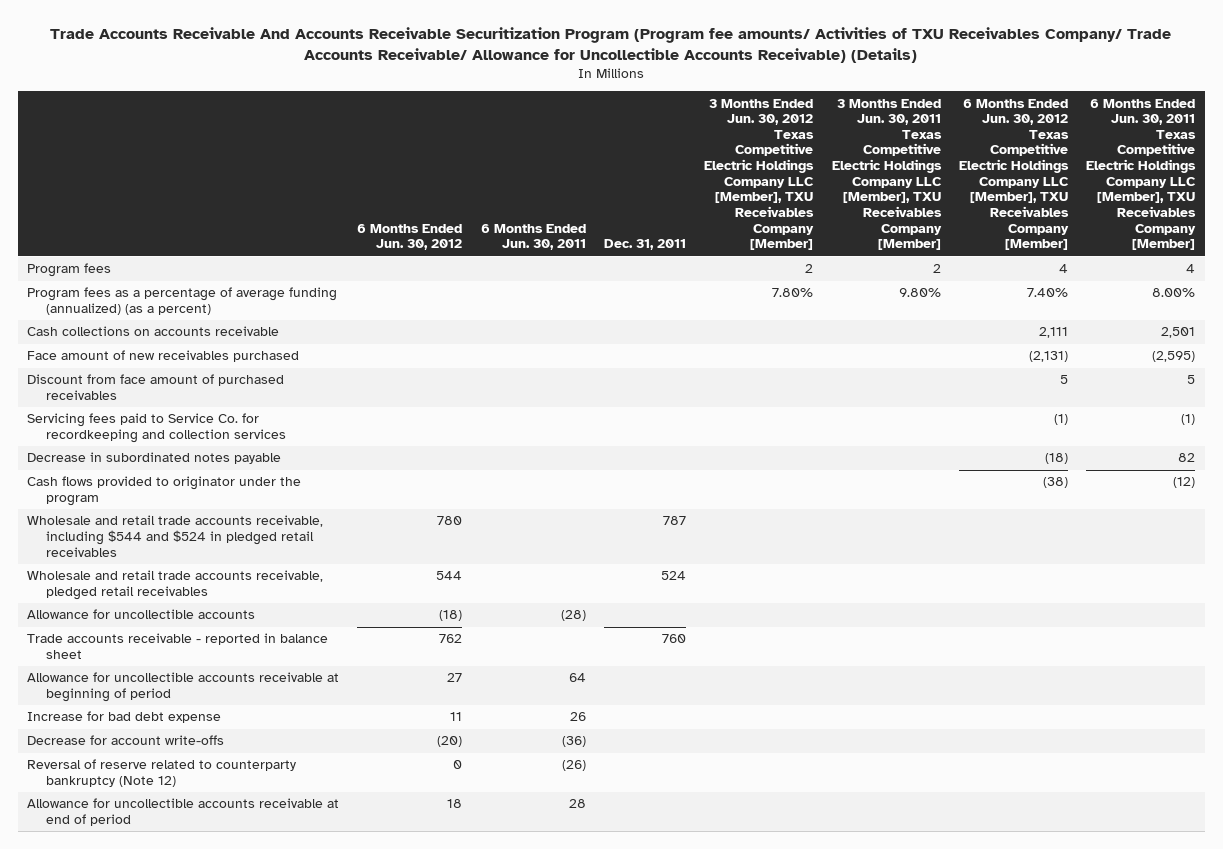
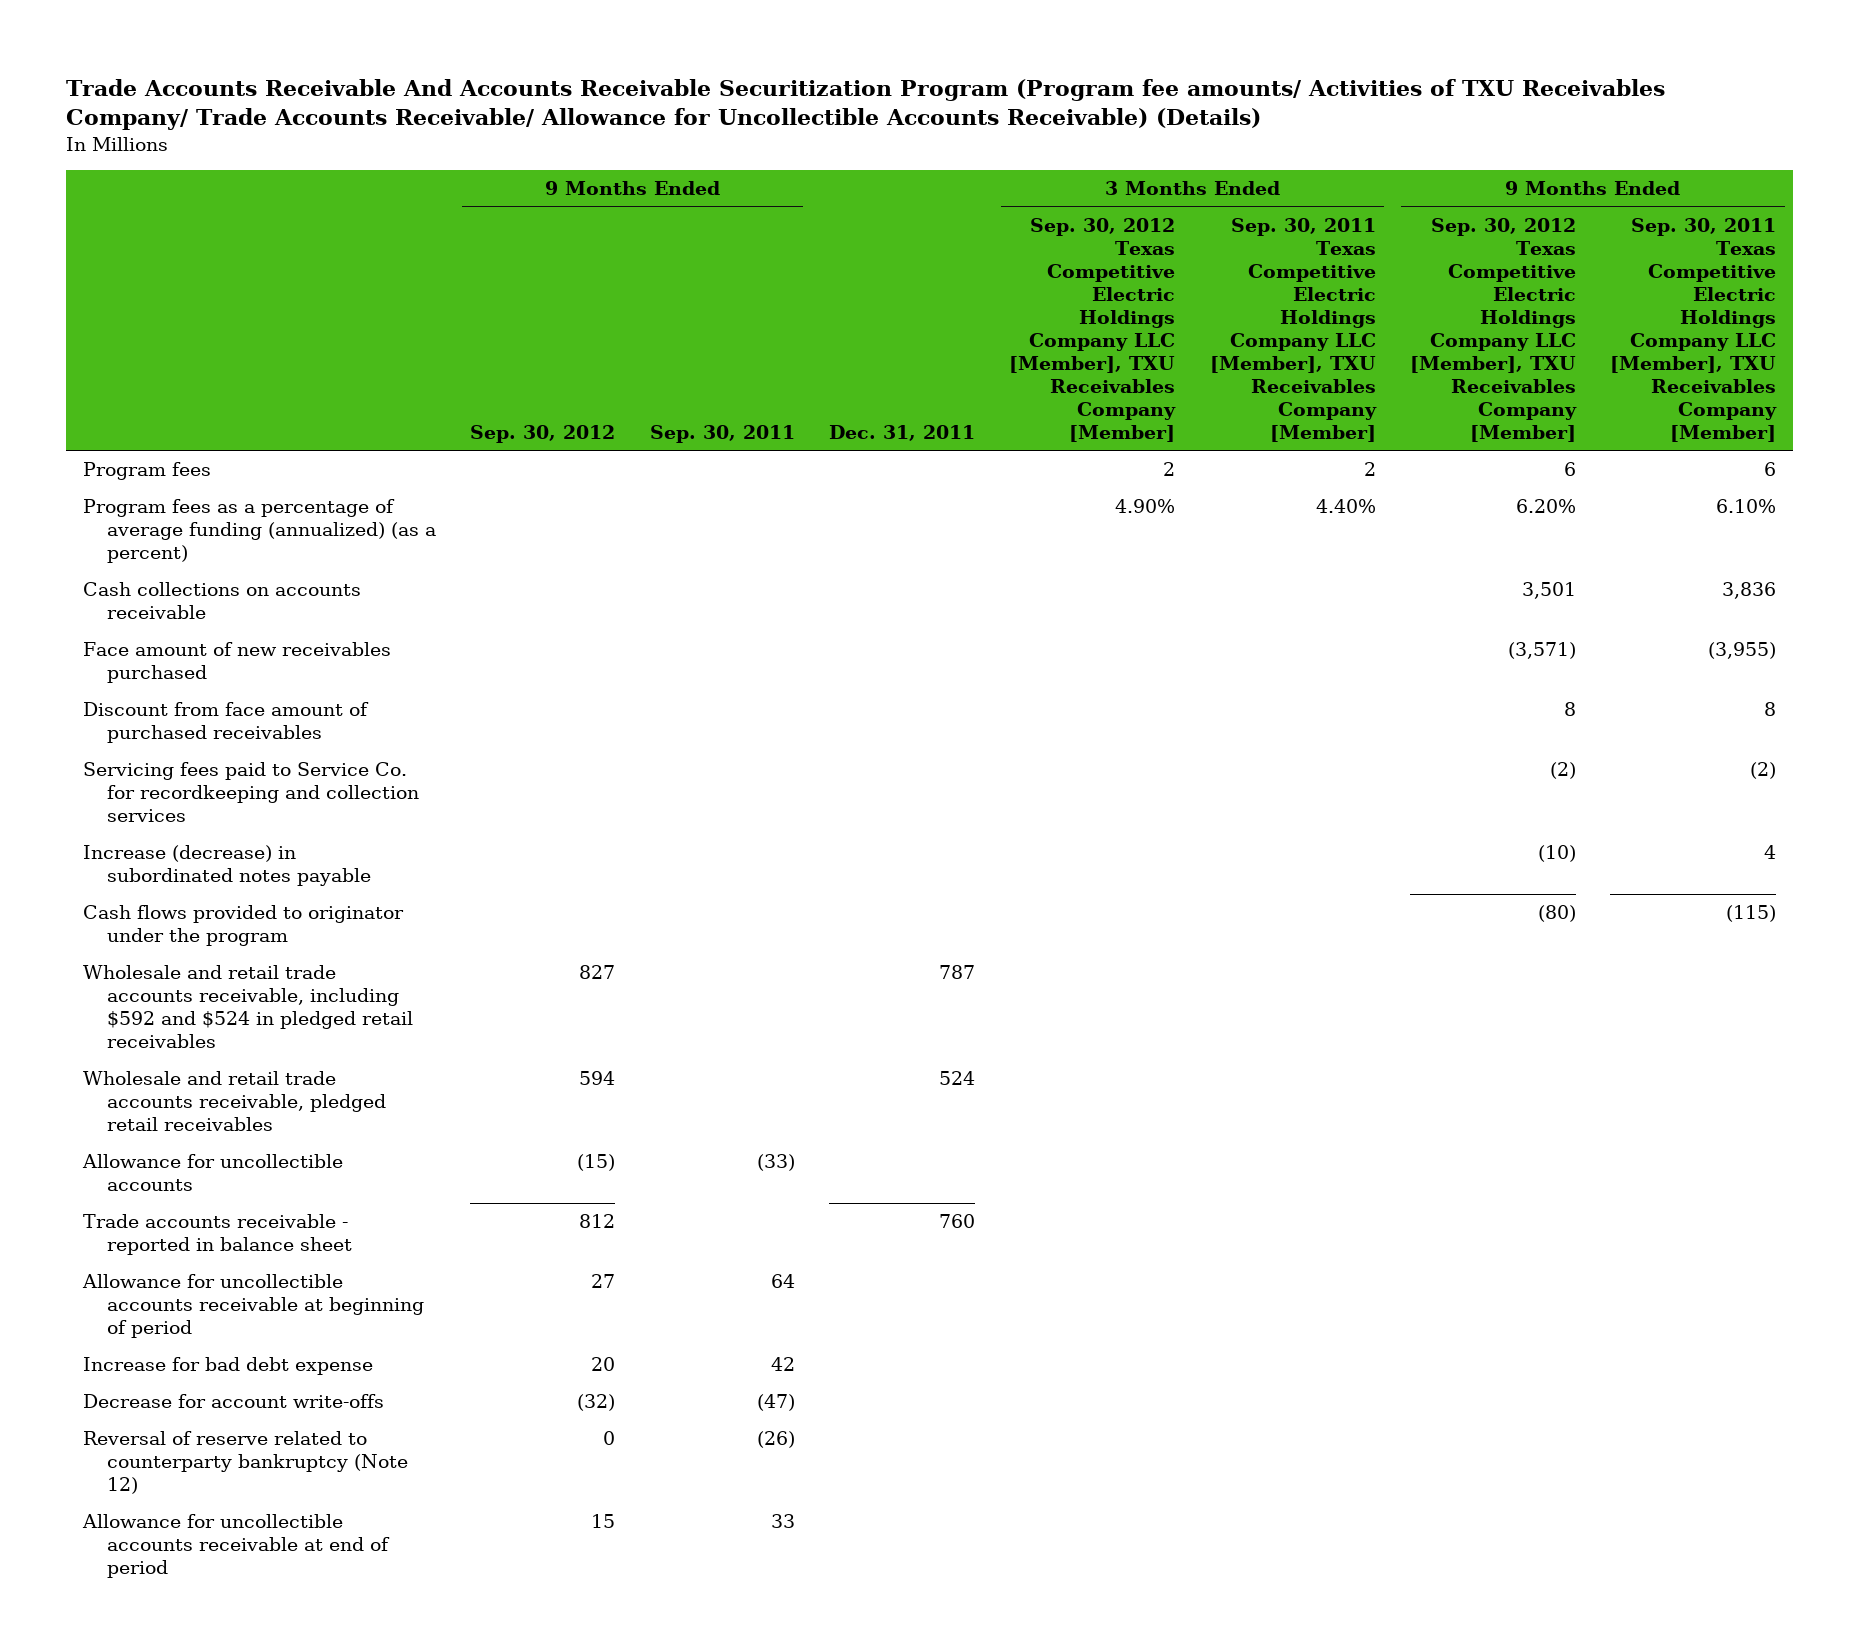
- | 6 Months Ended Jun. 30, 2012 | 6 Months Ended Jun. 30, 2011 | Dec. 31, 2011 | 3 Months Ended Jun. 30, 2012 Texas Competitive Electric Holdings Company LLC [Member], TXU Receivables Company [Member] | 3 Months Ended Jun. 30, 2011 Texas Competitive Electric Holdings Company LLC [Member], TXU Receivables Company [Member] | 6 Months Ended Jun. 30, 2012 Texas Competitive Electric Holdings Company LLC [Member], TXU Receivables Company [Member] | 6 Months Ended Jun. 30, 2011 Texas Competitive Electric Holdings Company LLC [Member], TXU Receivables Company [Member]
+ | 9 Months Ended Sep. 30, 2012 | 9 Months Ended Sep. 30, 2011 | Dec. 31, 2011 | 3 Months Ended Sep. 30, 2012 Texas Competitive Electric Holdings Company LLC [Member], TXU Receivables Company [Member] | 3 Months Ended Sep. 30, 2011 Texas Competitive Electric Holdings Company LLC [Member], TXU Receivables Company [Member] | 9 Months Ended Sep. 30, 2012 Texas Competitive Electric Holdings Company LLC [Member], TXU Receivables Company [Member] | 9 Months Ended Sep. 30, 2011 Texas Competitive Electric Holdings Company LLC [Member], TXU Receivables Company [Member]
- Decrease in subordinated notes payable | | | | | | (18) | 82
+ Increase (decrease) in subordinated notes payable | | | | | | (10) | 4
- Wholesale and retail trade accounts receivable, including $544 and $524 in pledged retail receivables | 780 | | 787 | | | |
+ Wholesale and retail trade accounts receivable, including $592 and $524 in pledged retail receivables | 827 | | 787 | | | |

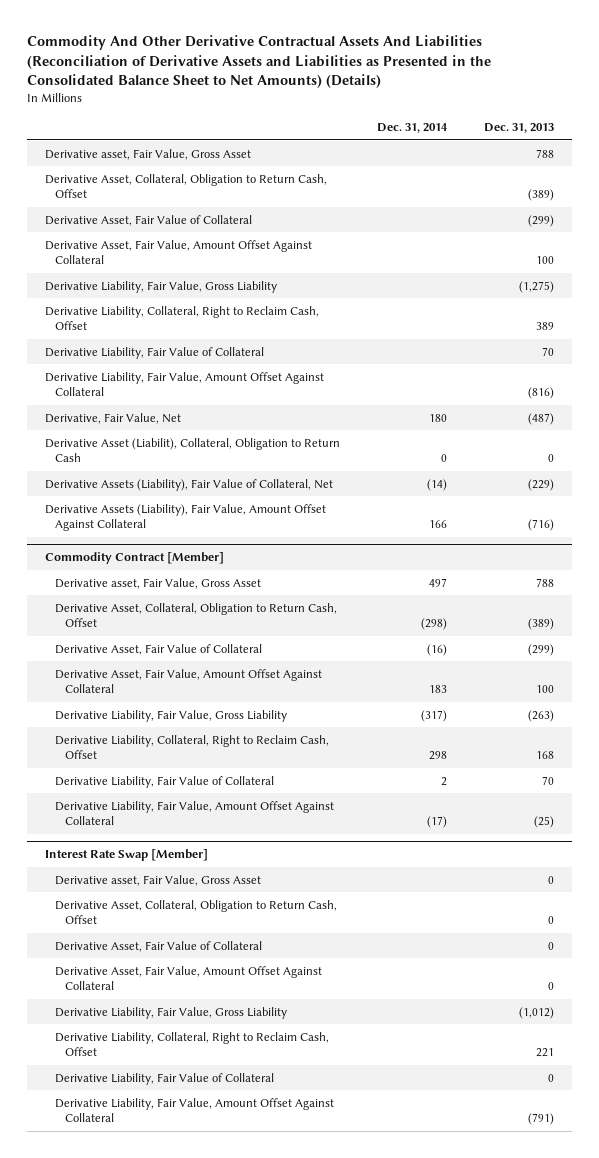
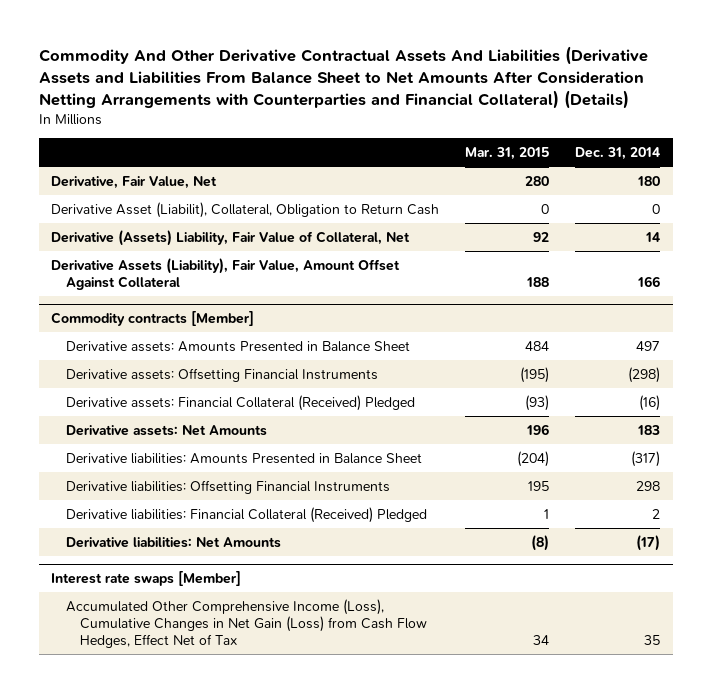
- Commodity And Other Derivative Contractual Assets And Liabilities (Reconciliation of Derivative Assets and Liabilities as Presented in the Consolidated Balance Sheet to Net Amounts) (Details)
+ Commodity And Other Derivative Contractual Assets And Liabilities (Derivative Assets and Liabilities From Balance Sheet to Net Amounts After Consideration Netting Arrangements with Counterparties and Financial Collateral) (Details)
- | Dec. 31, 2014 | Dec. 31, 2013
+ | Mar. 31, 2015 | Dec. 31, 2014
- Derivative asset, Fair Value, Gross Asset | | 788
- Derivative Asset, Collateral, Obligation to Return Cash, Offset | | (389)
- Derivative Asset, Fair Value of Collateral | | (299)
- Derivative Asset, Fair Value, Amount Offset Against Collateral | | 100
- Derivative Liability, Fair Value, Gross Liability | | (1,275)
- Derivative Liability, Collateral, Right to Reclaim Cash, Offset | | 389
- Derivative Liability, Fair Value of Collateral | | 70
- Derivative Liability, Fair Value, Amount Offset Against Collateral | | (816)
- Derivative Assets (Liability), Fair Value of Collateral, Net | (14) | (229)
+ Derivative (Assets) Liability, Fair Value of Collateral, Net | 92 | 14
- Commodity Contract [Member]
- Derivative asset, Fair Value, Gross Asset | 497 | 788
- Derivative Asset, Collateral, Obligation to Return Cash, Offset | (298) | (389)
- Derivative Asset, Fair Value of Collateral | (16) | (299)
- Derivative Asset, Fair Value, Amount Offset Against Collateral | 183 | 100
- Derivative Liability, Fair Value, Gross Liability | (317) | (263)
- Derivative Liability, Collateral, Right to Reclaim Cash, Offset | 298 | 168
- Derivative Liability, Fair Value of Collateral | 2 | 70
- Derivative Liability, Fair Value, Amount Offset Against Collateral | (17) | (25)
- Interest Rate Swap [Member]
- Derivative asset, Fair Value, Gross Asset | | 0
- Derivative Asset, Collateral, Obligation to Return Cash, Offset | | 0
- Derivative Asset, Fair Value of Collateral | | 0
- Derivative Asset, Fair Value, Amount Offset Against Collateral | | 0
- Derivative Liability, Fair Value, Gross Liability | | (1,012)
- Derivative Liability, Collateral, Right to Reclaim Cash, Offset | | 221
- Derivative Liability, Fair Value of Collateral | | 0
- Derivative Liability, Fair Value, Amount Offset Against Collateral | | (791)
+ Commodity contracts [Member]
+ Derivative assets: Amounts Presented in Balance Sheet | 484 | 497
+ Derivative assets: Offsetting Financial Instruments | (195) | (298)
+ Derivative assets: Financial Collateral (Received) Pledged | (93) | (16)
+ Derivative assets: Net Amounts | 196 | 183
+ Derivative liabilities: Amounts Presented in Balance Sheet | (204) | (317)
+ Derivative liabilities: Offsetting Financial Instruments | 195 | 298
+ Derivative liabilities: Financial Collateral (Received) Pledged | 1 | 2
+ Derivative liabilities: Net Amounts | (8) | (17)
+ Interest rate swaps [Member]
+ Accumulated Other Comprehensive Income (Loss), Cumulative Changes in Net Gain (Loss) from Cash Flow Hedges, Effect Net of Tax | 34 | 35

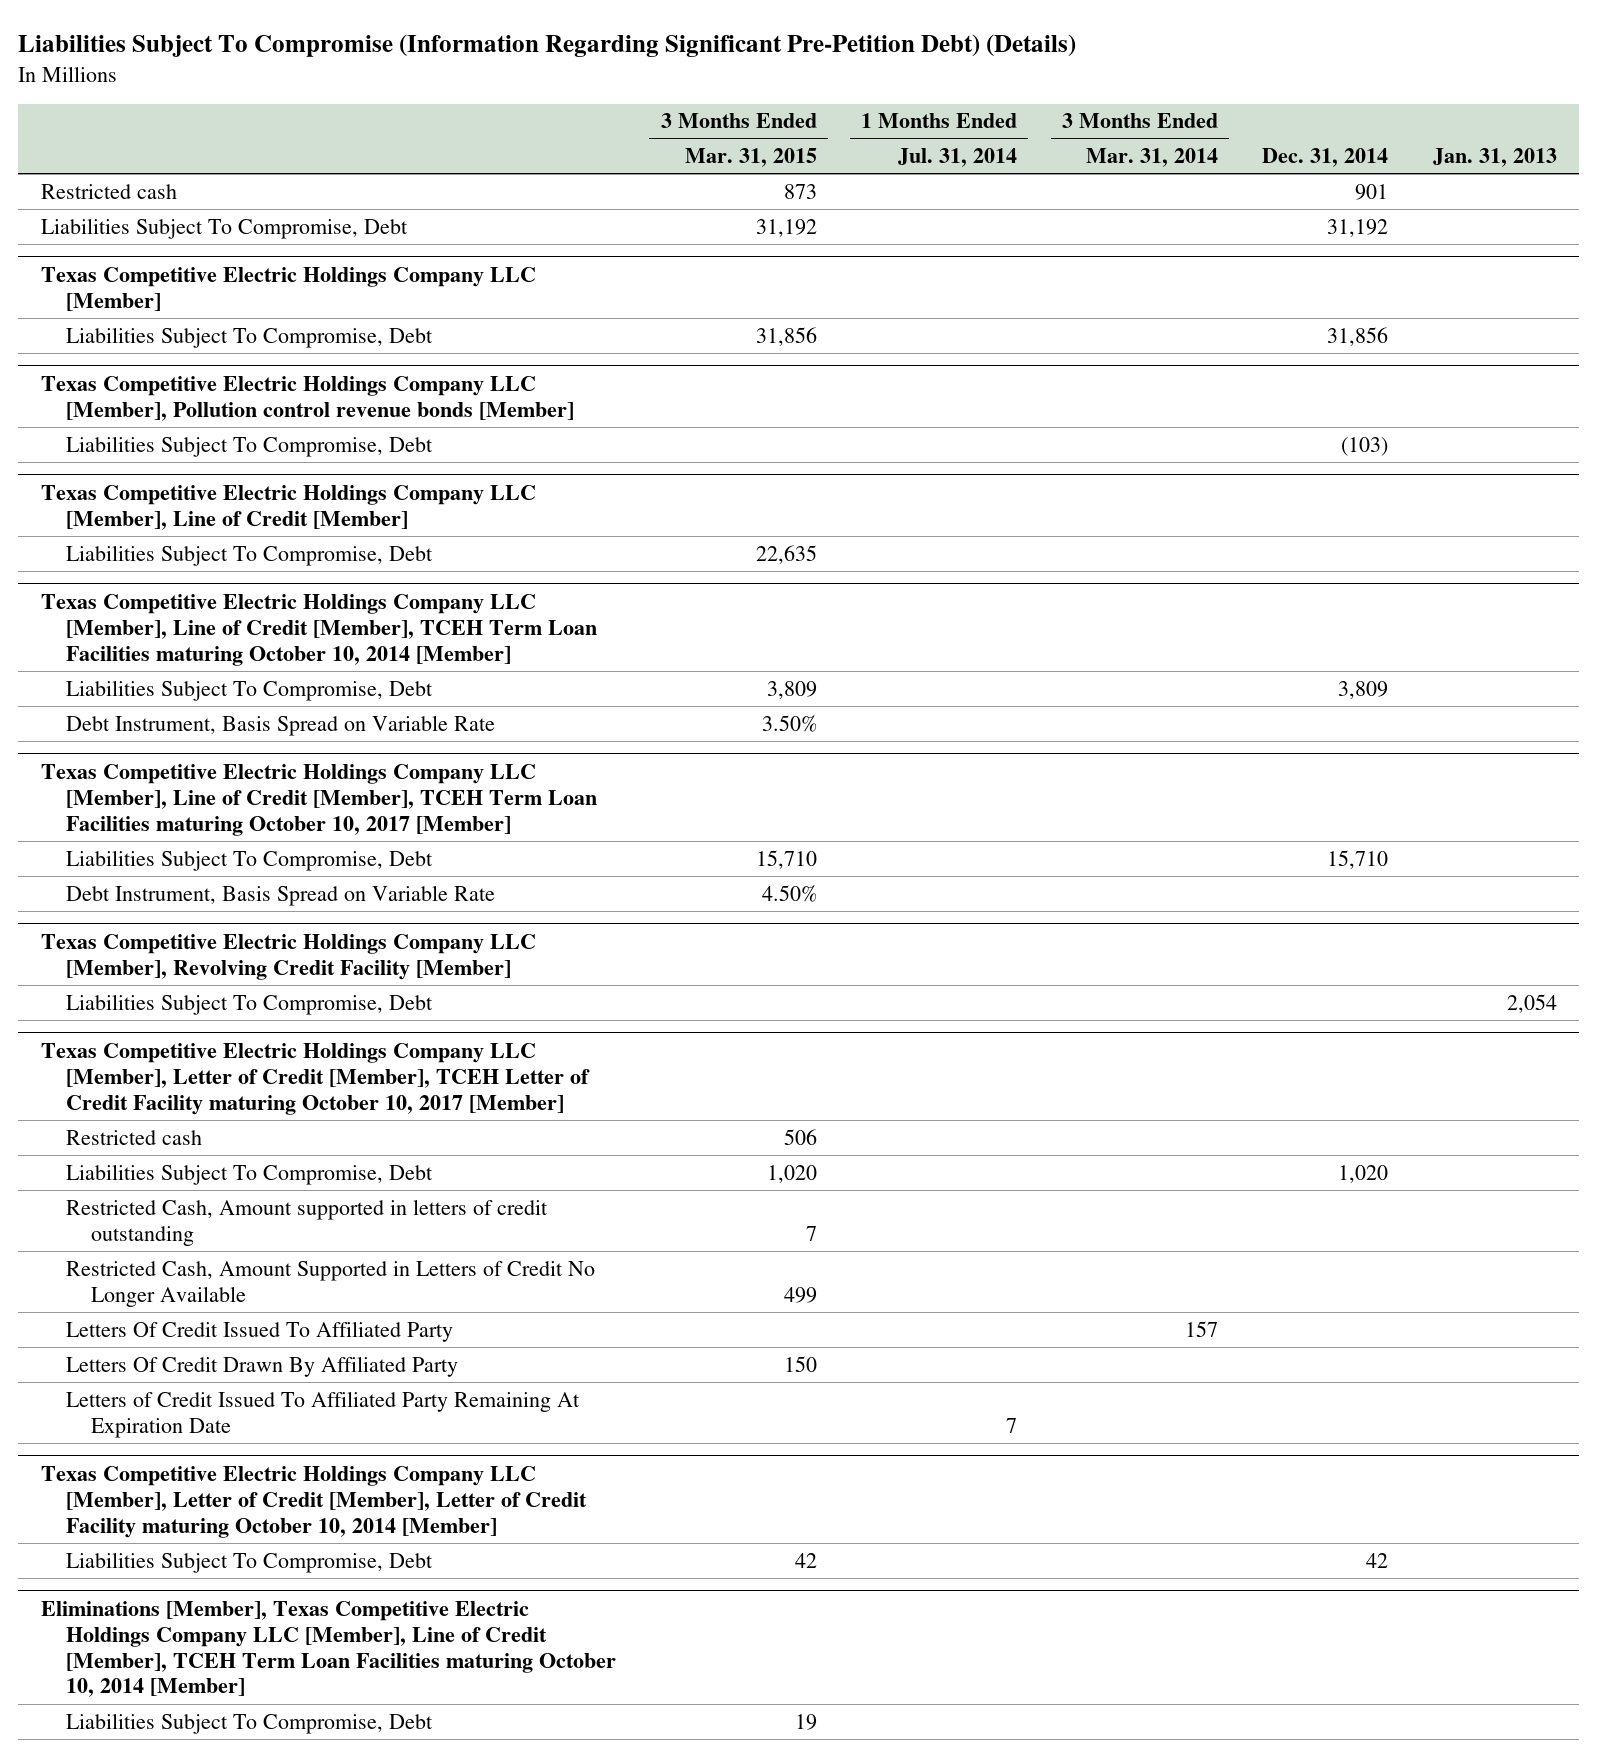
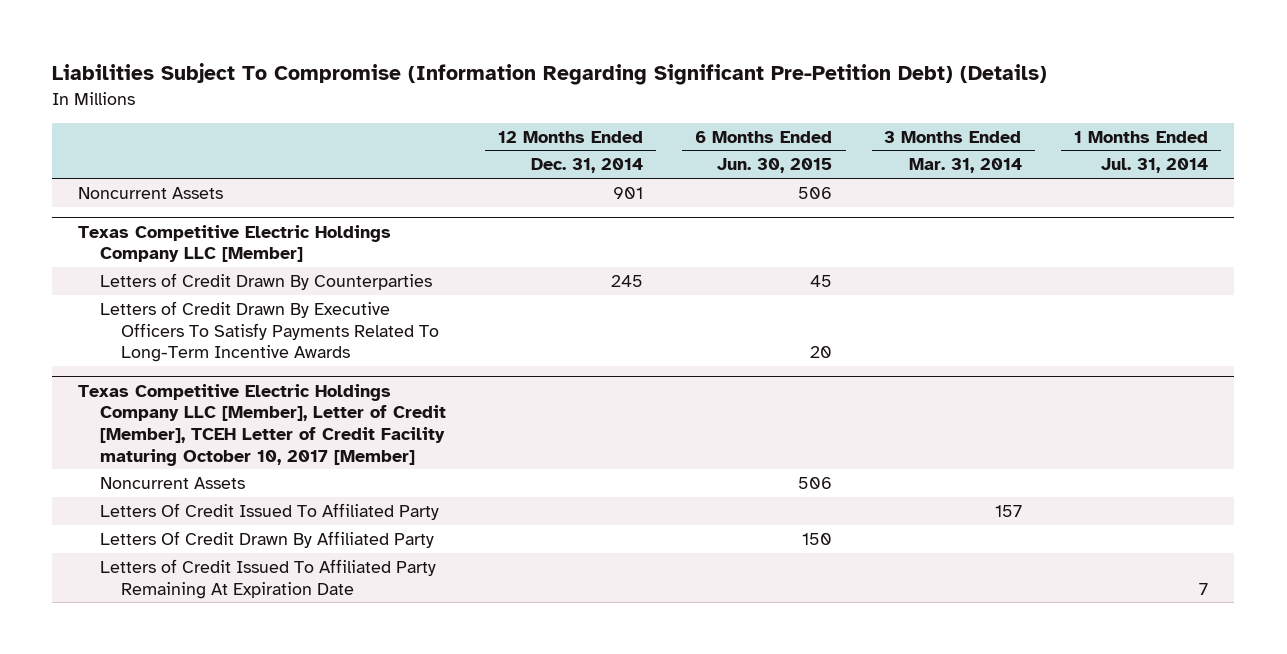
- | 3 Months Ended Mar. 31, 2015 | 1 Months Ended Jul. 31, 2014 | 3 Months Ended Mar. 31, 2014 | Dec. 31, 2014 | Jan. 31, 2013
+ | 12 Months Ended Dec. 31, 2014 | 6 Months Ended Jun. 30, 2015 | 3 Months Ended Mar. 31, 2014 | 1 Months Ended Jul. 31, 2014
- Restricted cash | 873 | | | 901 |
- Liabilities Subject To Compromise, Debt | 31,192 | | | 31,192 |
+ Noncurrent Assets | 901 | 506 | |
@ Texas Competitive Electric Holdings Company LLC [Member]
- Liabilities Subject To Compromise, Debt | 31,856 | | | 31,856 |
- Texas Competitive Electric Holdings Company LLC [Member], Pollution control revenue bonds [Member]
- Liabilities Subject To Compromise, Debt | | | | (103) |
- Texas Competitive Electric Holdings Company LLC [Member], Line of Credit [Member]
- Liabilities Subject To Compromise, Debt | 22,635 | | | |
- Texas Competitive Electric Holdings Company LLC [Member], Line of Credit [Member], TCEH Term Loan Facilities maturing October 10, 2014 [Member]
- Liabilities Subject To Compromise, Debt | 3,809 | | | 3,809 |
- Debt Instrument, Basis Spread on Variable Rate | 3.50% | | | |
- Texas Competitive Electric Holdings Company LLC [Member], Line of Credit [Member], TCEH Term Loan Facilities maturing October 10, 2017 [Member]
- Liabilities Subject To Compromise, Debt | 15,710 | | | 15,710 |
- Debt Instrument, Basis Spread on Variable Rate | 4.50% | | | |
- Texas Competitive Electric Holdings Company LLC [Member], Revolving Credit Facility [Member]
- Liabilities Subject To Compromise, Debt | | | | | 2,054
@ Texas Competitive Electric Holdings Company LLC [Member]
+ Letters of Credit Drawn By Counterparties | 245 | 45 | |
+ Letters of Credit Drawn By Executive Officers To Satisfy Payments Related To Long-Term Incentive Awards | | 20 | |
@ Texas Competitive Electric Holdings Company LLC [Member], Letter of Credit [Member], TCEH Letter of Credit Facility maturing October 10, 2017 [Member]
- Restricted cash | 506 | | | |
- Liabilities Subject To Compromise, Debt | 1,020 | | | 1,020 |
- Restricted Cash, Amount supported in letters of credit outstanding | 7 | | | |
- Restricted Cash, Amount Supported in Letters of Credit No Longer Available | 499 | | | |
+ Noncurrent Assets | | 506 | |
- Texas Competitive Electric Holdings Company LLC [Member], Letter of Credit [Member], Letter of Credit Facility maturing October 10, 2014 [Member]
- Liabilities Subject To Compromise, Debt | 42 | | | 42 |
- Eliminations [Member], Texas Competitive Electric Holdings Company LLC [Member], Line of Credit [Member], TCEH Term Loan Facilities maturing October 10, 2014 [Member]
- Liabilities Subject To Compromise, Debt | 19 | | | |

